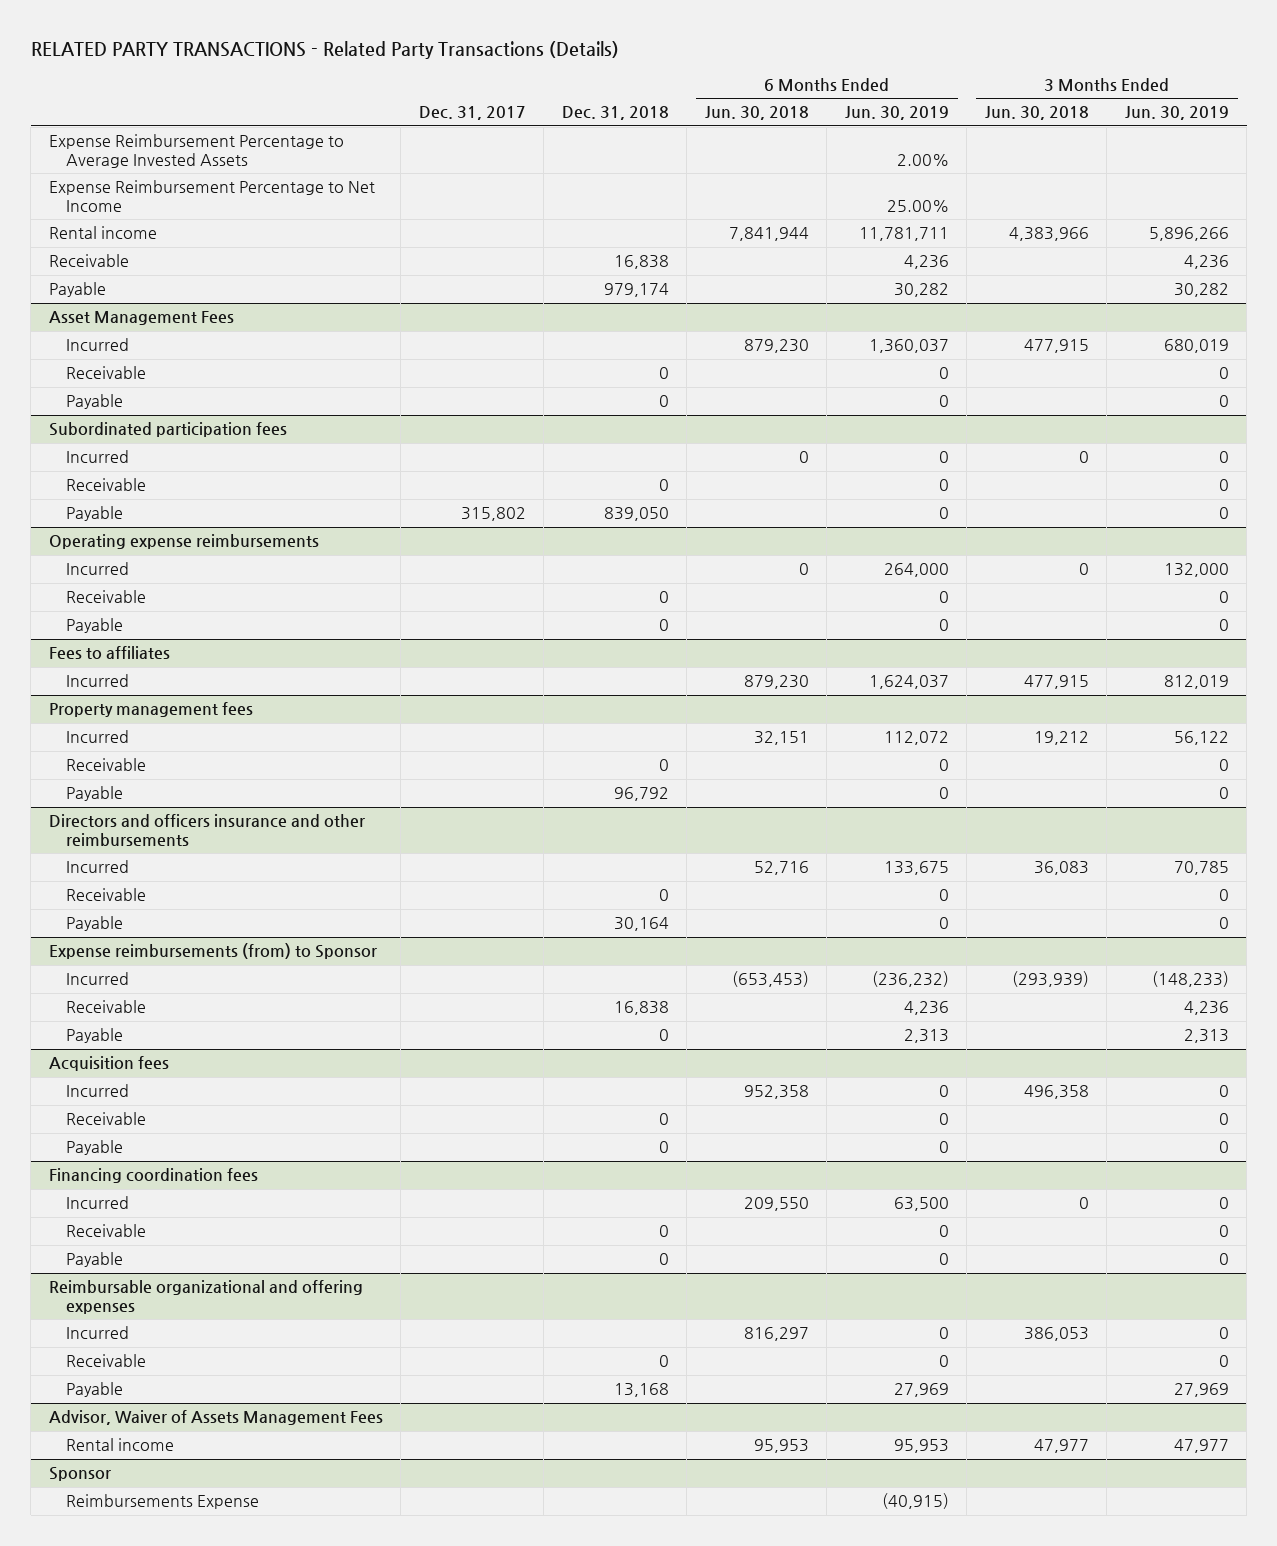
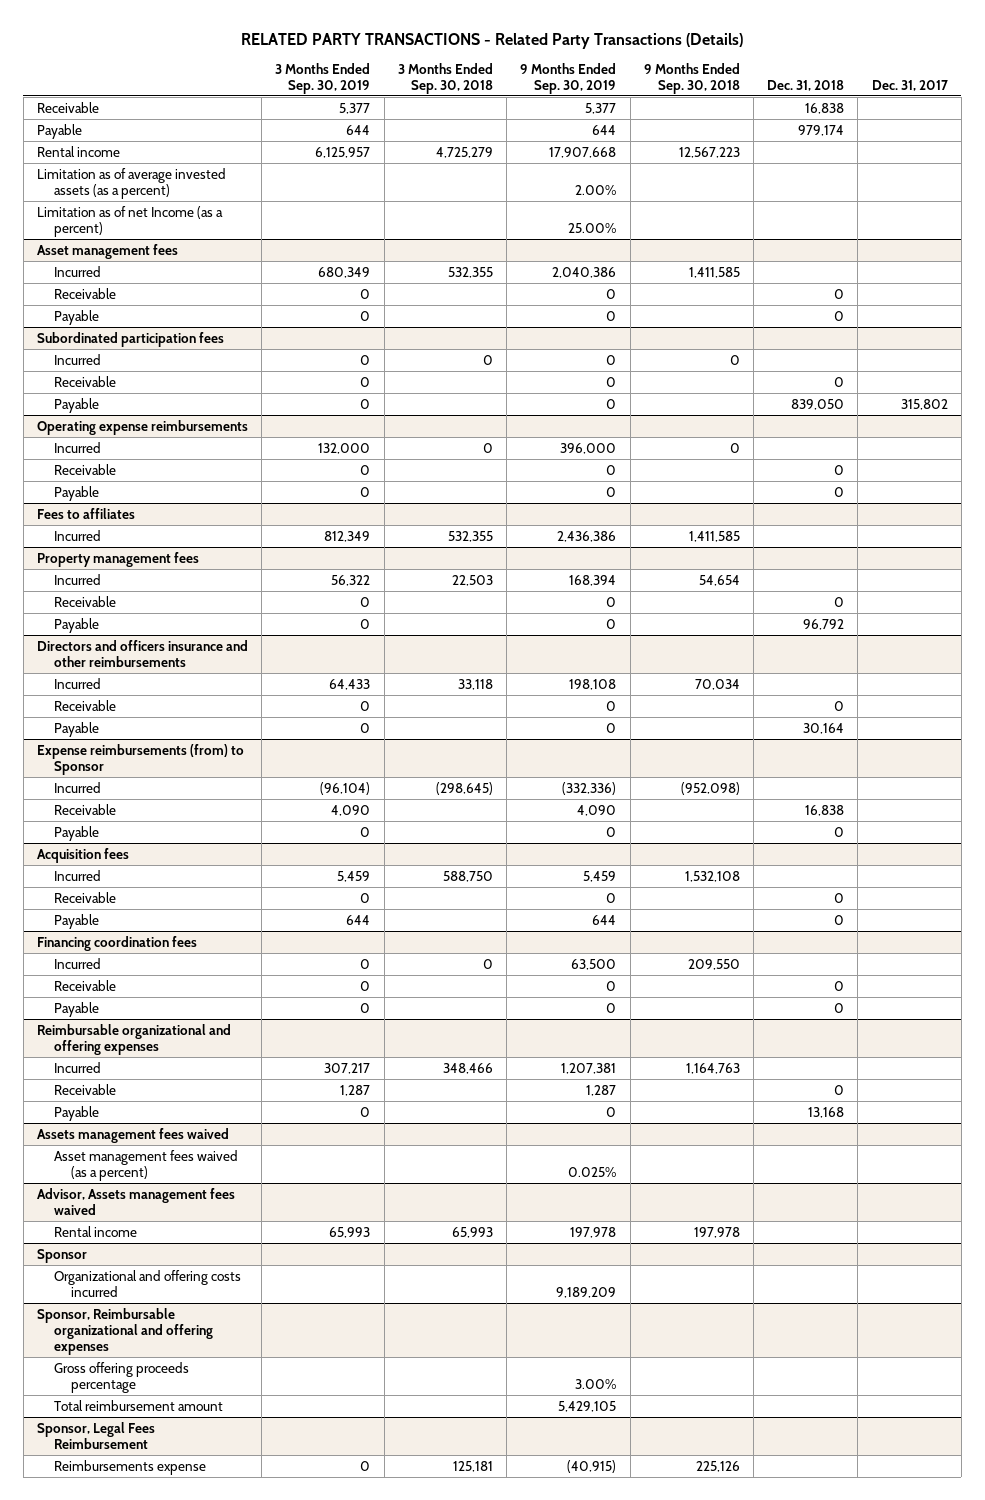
- | Dec. 31, 2017 | Dec. 31, 2018 | 6 Months Ended Jun. 30, 2018 | 6 Months Ended Jun. 30, 2019 | 3 Months Ended Jun. 30, 2018 | 3 Months Ended Jun. 30, 2019
+ | 3 Months Ended Sep. 30, 2019 | 3 Months Ended Sep. 30, 2018 | 9 Months Ended Sep. 30, 2019 | 9 Months Ended Sep. 30, 2018 | Dec. 31, 2018 | Dec. 31, 2017
- Expense Reimbursement Percentage to Average Invested Assets | | | | 2.00% | |
- Expense Reimbursement Percentage to Net Income | | | | 25.00% | |
- Asset Management Fees
moved down: Rental income | 6,125,957 | 4,725,279 | 17,907,668 | 12,567,223 | |
+ Limitation as of average invested assets (as a percent) | | | 2.00% | | |
+ Limitation as of net Income (as a percent) | | | 25.00% | | |
+ Asset management fees
- Advisor, Waiver of Assets Management Fees
+ Assets management fees waived
+ Asset management fees waived (as a percent) | | | 0.025% | | |
+ Advisor, Assets management fees waived
@ Sponsor
- Reimbursements Expense | | | | (40,915) | |
+ Organizational and offering costs incurred | | | 9,189,209 | | |
+ Sponsor, Reimbursable organizational and offering expenses
+ Gross offering proceeds percentage | | | 3.00% | | |
+ Total reimbursement amount | | | 5,429,105 | | |
+ Sponsor, Legal Fees Reimbursement
+ Reimbursements expense | 0 | 125,181 | (40,915) | 225,126 | |

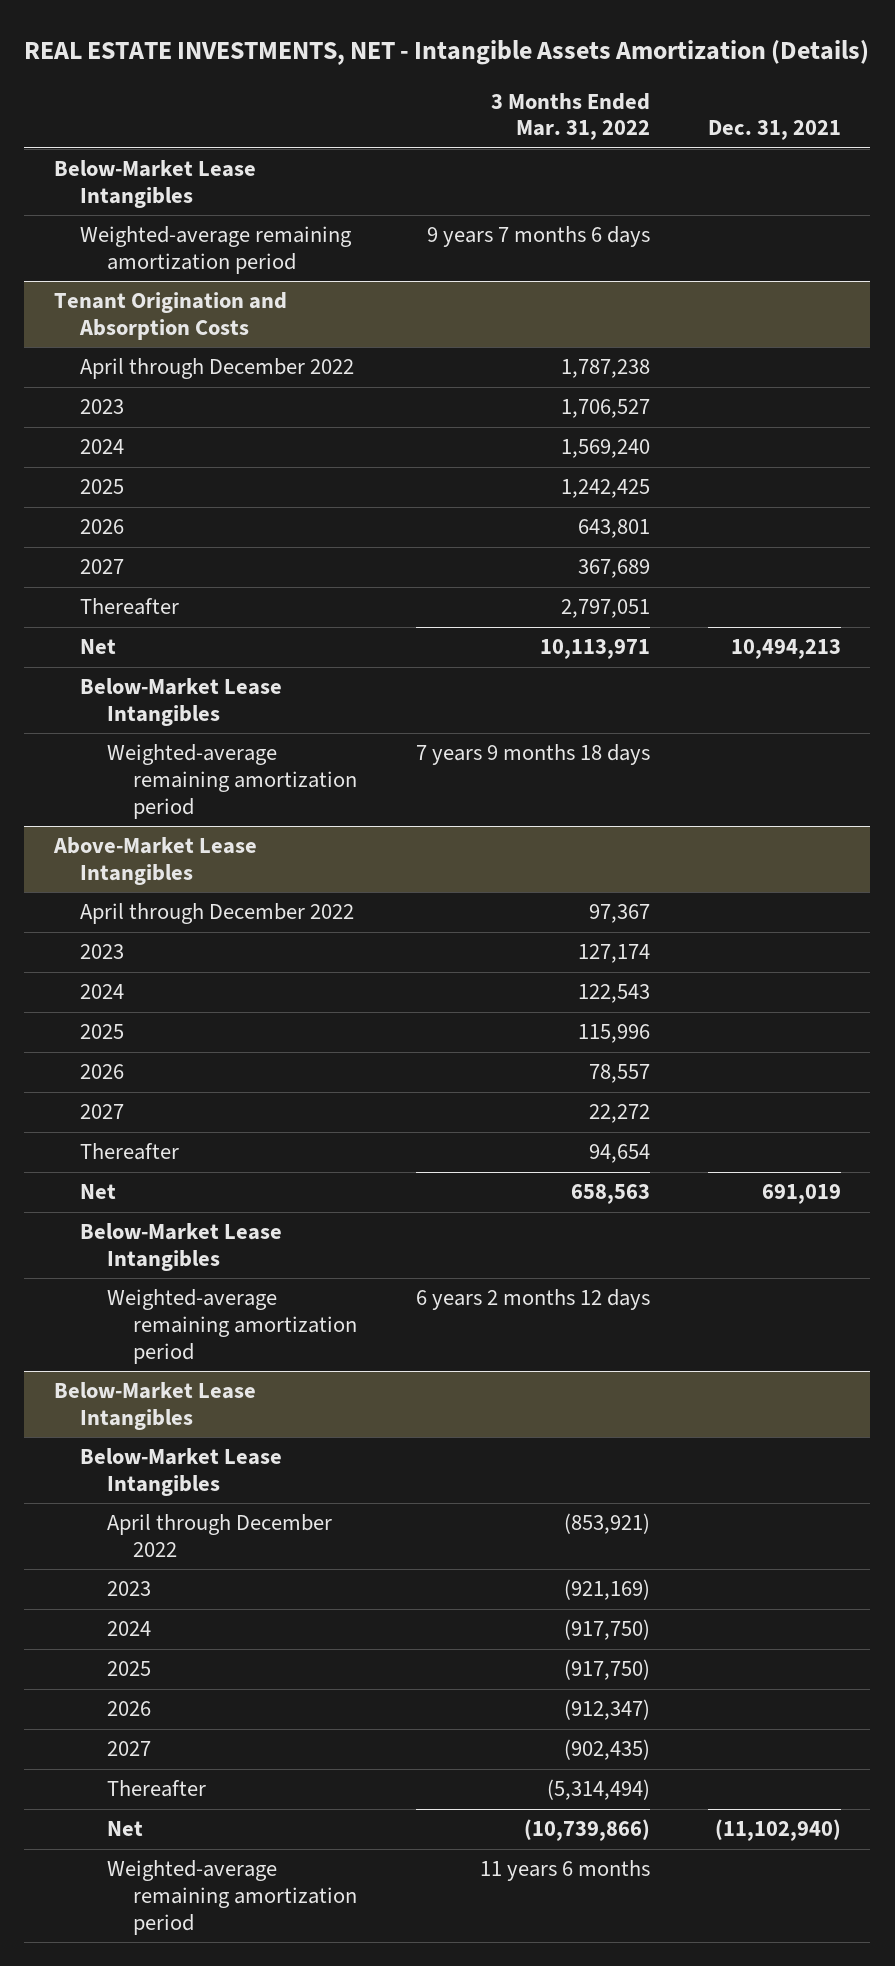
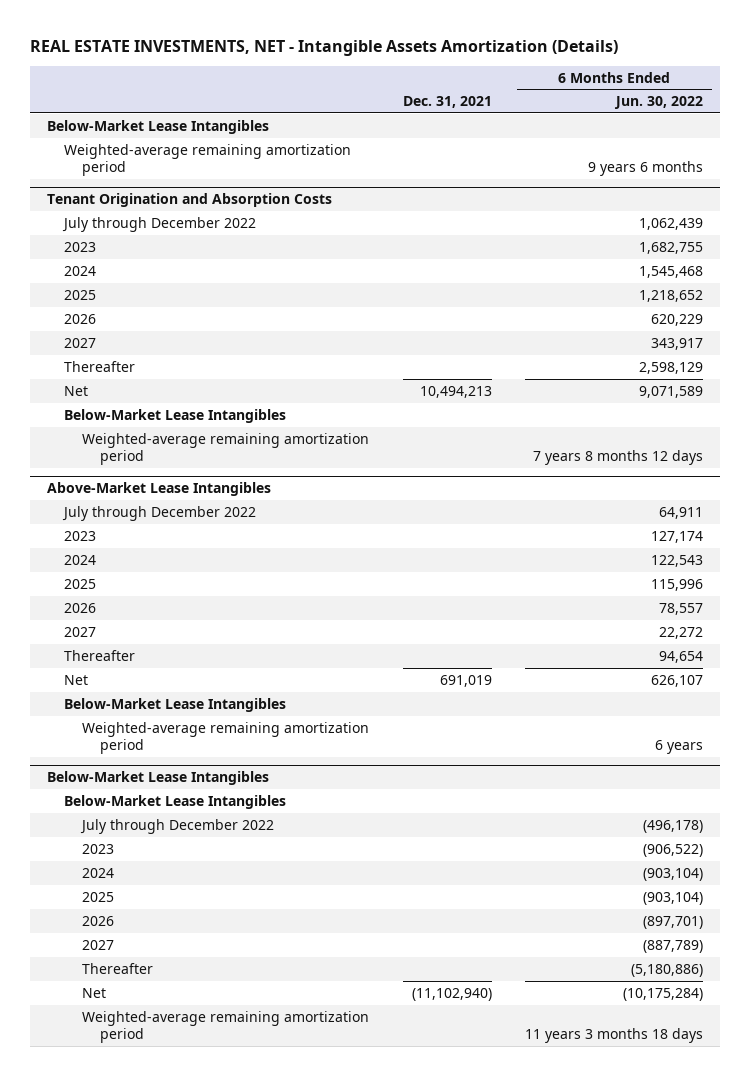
- | 3 Months Ended Mar. 31, 2022 | Dec. 31, 2021
+ | Dec. 31, 2021 | 6 Months Ended Jun. 30, 2022
@ Tenant Origination and Absorption Costs
- April through December 2022 | 1,787,238 |
+ July through December 2022 | | 1,062,439
@ Above-Market Lease Intangibles
- April through December 2022 | 97,367 |
+ July through December 2022 | | 64,911
@ Below-Market Lease Intangibles
- April through December 2022 | (853,921) |
+ July through December 2022 | | (496,178)

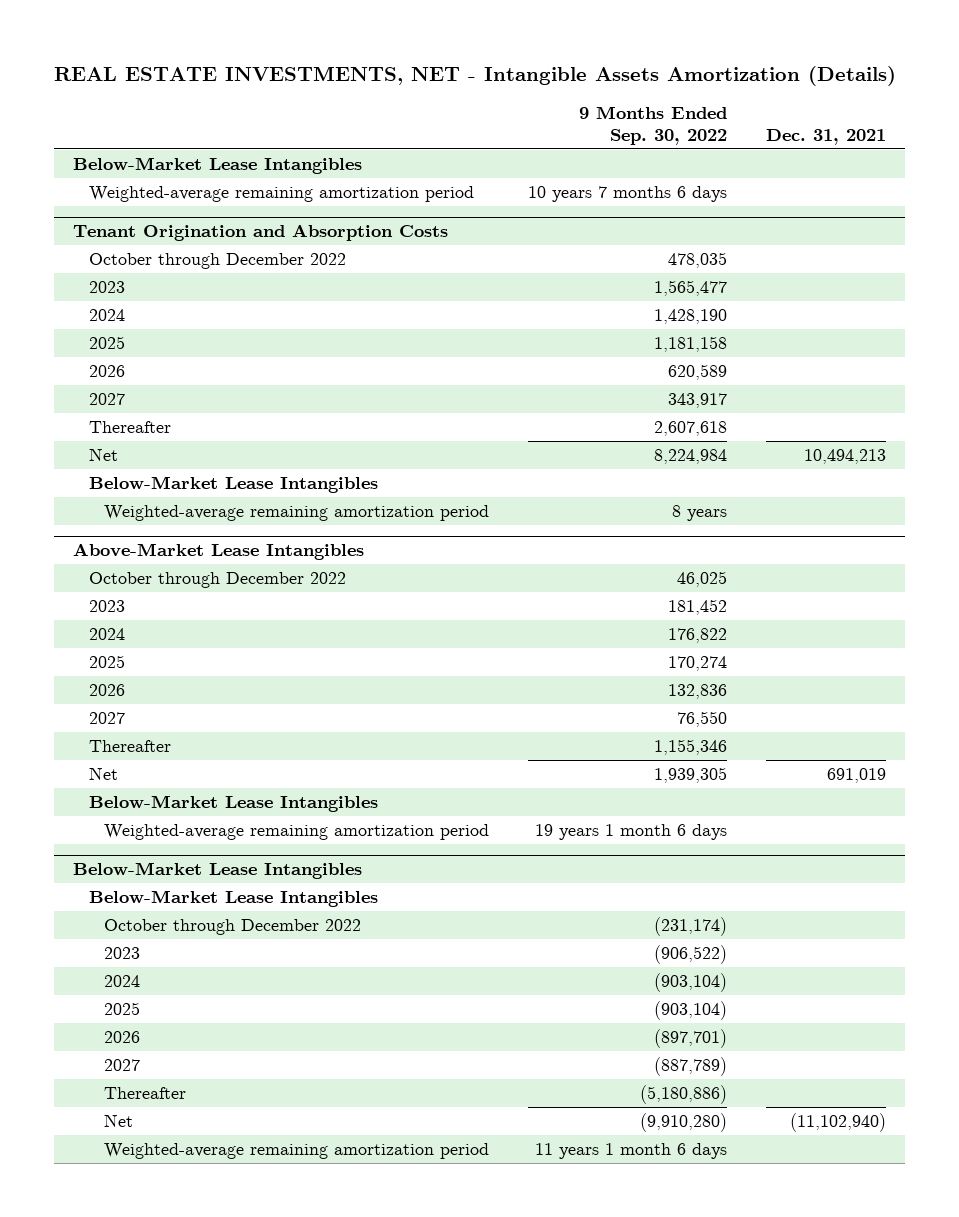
- | Dec. 31, 2021 | 6 Months Ended Jun. 30, 2022
+ | 9 Months Ended Sep. 30, 2022 | Dec. 31, 2021
@ Tenant Origination and Absorption Costs
- July through December 2022 | | 1,062,439
+ October through December 2022 | 478,035 |
@ Above-Market Lease Intangibles
- July through December 2022 | | 64,911
+ October through December 2022 | 46,025 |
@ Below-Market Lease Intangibles
- July through December 2022 | | (496,178)
+ October through December 2022 | (231,174) |

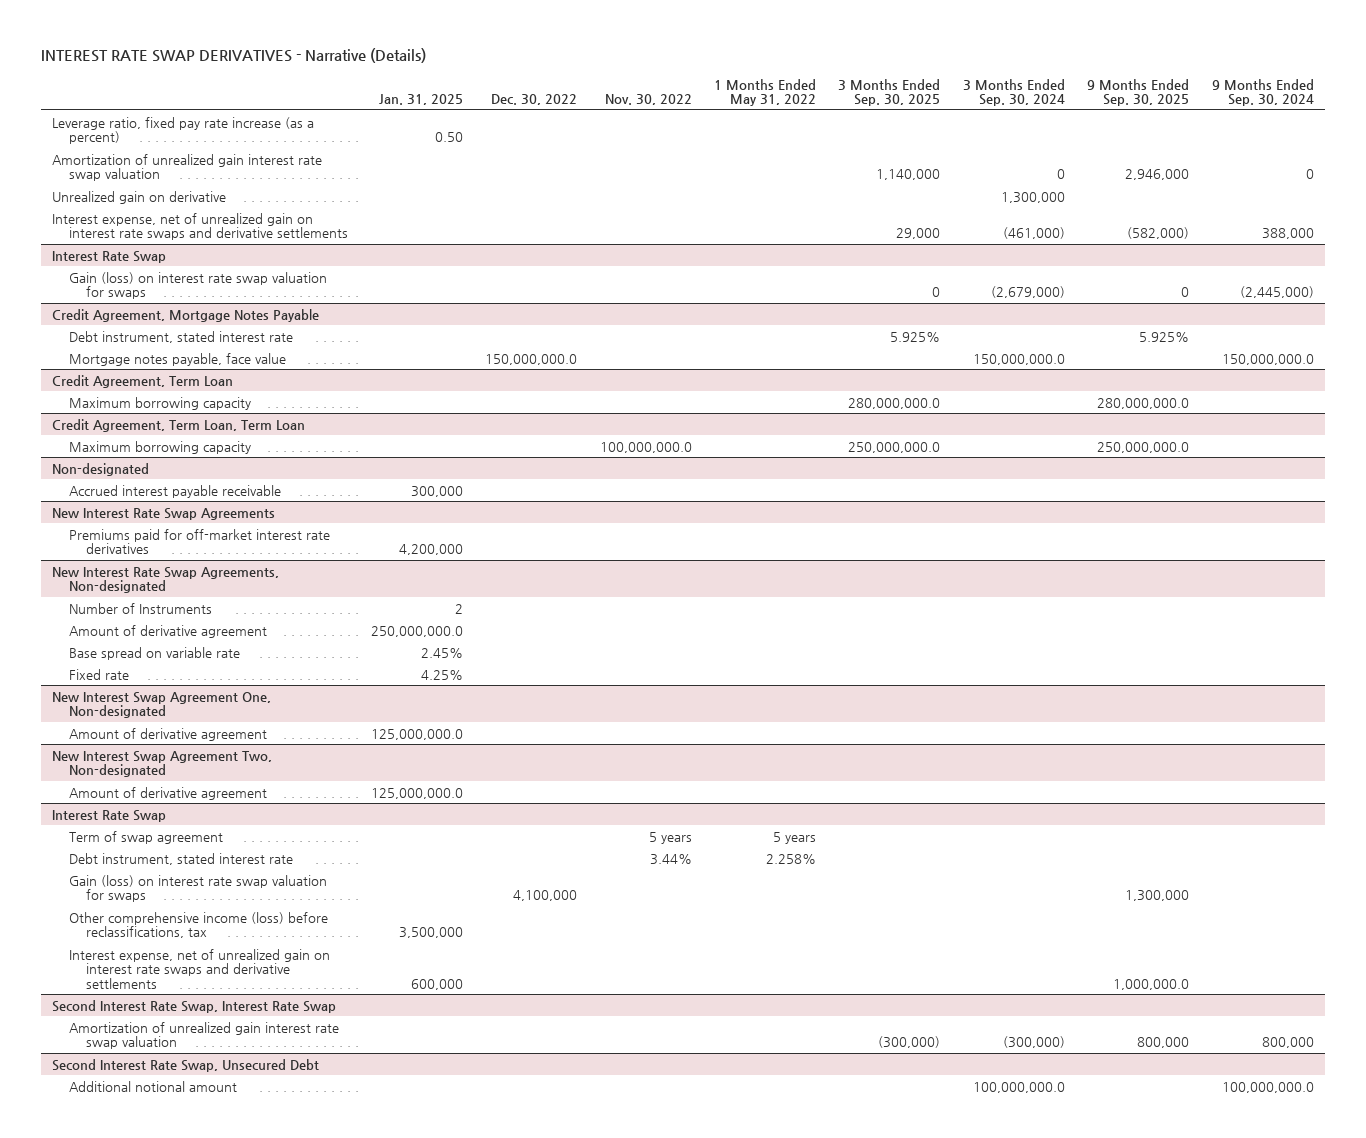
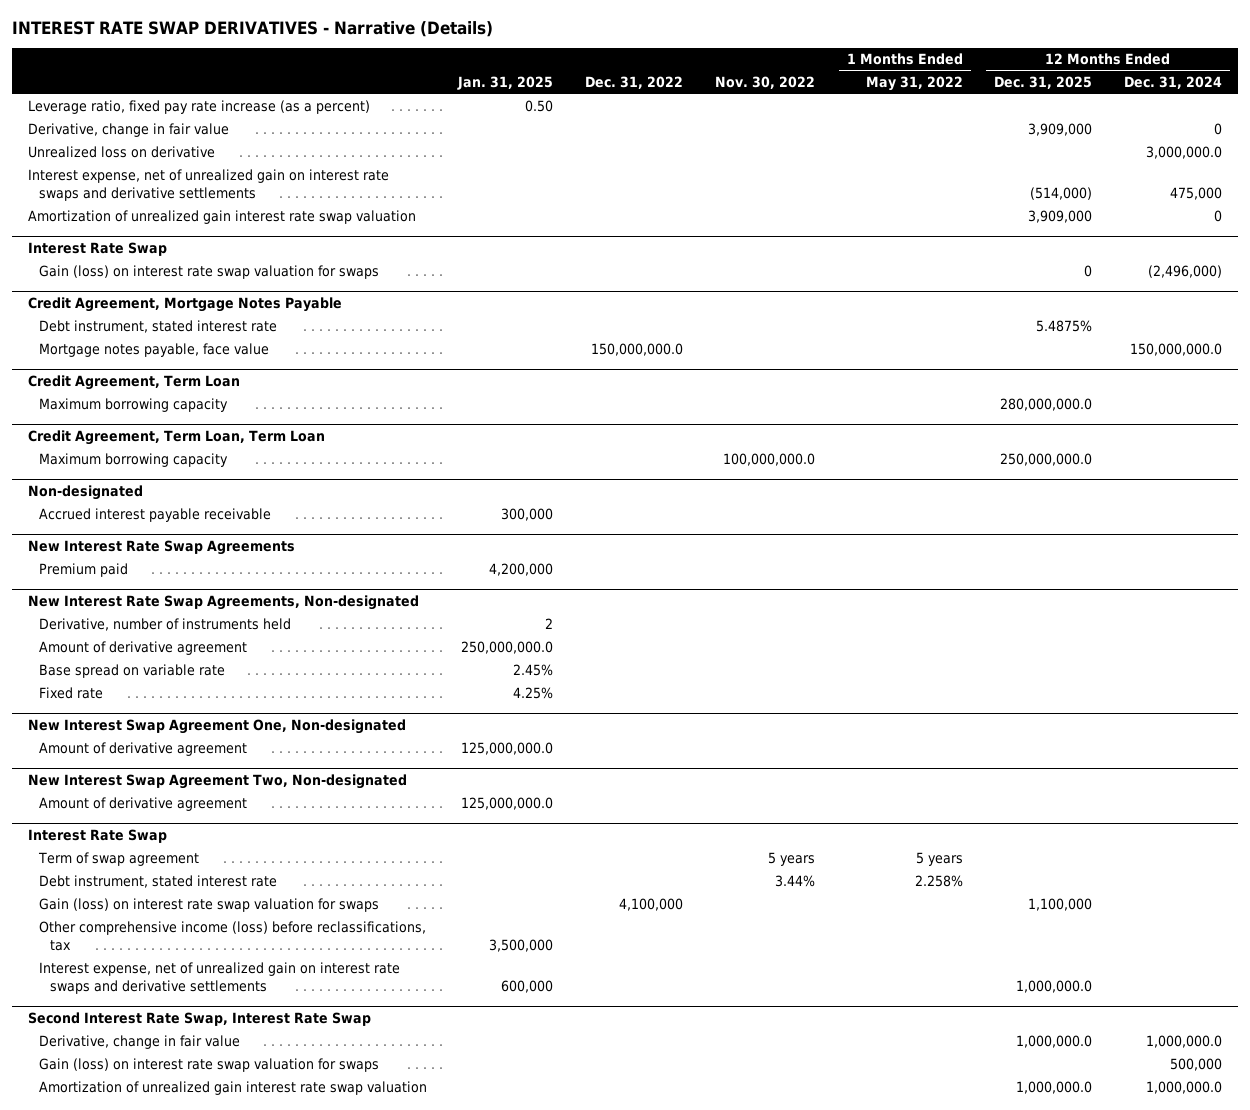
- | Jan. 31, 2025 | Dec. 30, 2022 | Nov. 30, 2022 | 1 Months Ended May 31, 2022 | 3 Months Ended Sep. 30, 2025 | 3 Months Ended Sep. 30, 2024 | 9 Months Ended Sep. 30, 2025 | 9 Months Ended Sep. 30, 2024
+ | Jan. 31, 2025 | Dec. 31, 2022 | Nov. 30, 2022 | 1 Months Ended May 31, 2022 | 12 Months Ended Dec. 31, 2025 | 12 Months Ended Dec. 31, 2024
- Unrealized gain on derivative | | | | | | 1,300,000 | |
+ Derivative, change in fair value | | | | | 3,909,000 | 0
+ Unrealized loss on derivative | | | | | | 3,000,000.0
moved down: Amortization of unrealized gain interest rate swap valuation | | | | | 3,909,000 | 0
@ New Interest Rate Swap Agreements
- Premiums paid for off-market interest rate derivatives | 4,200,000 | | | | | | |
+ Premium paid | 4,200,000 | | | | |
@ New Interest Rate Swap Agreements, Non-designated
- Number of Instruments | 2 | | | | | | |
+ Derivative, number of instruments held | 2 | | | | |
@ Second Interest Rate Swap, Interest Rate Swap
+ Derivative, change in fair value | | | | | 1,000,000.0 | 1,000,000.0
+ Gain (loss) on interest rate swap valuation for swaps | | | | | | 500,000
- Second Interest Rate Swap, Unsecured Debt
- Additional notional amount | | | | | | 100,000,000.0 | | 100,000,000.0

